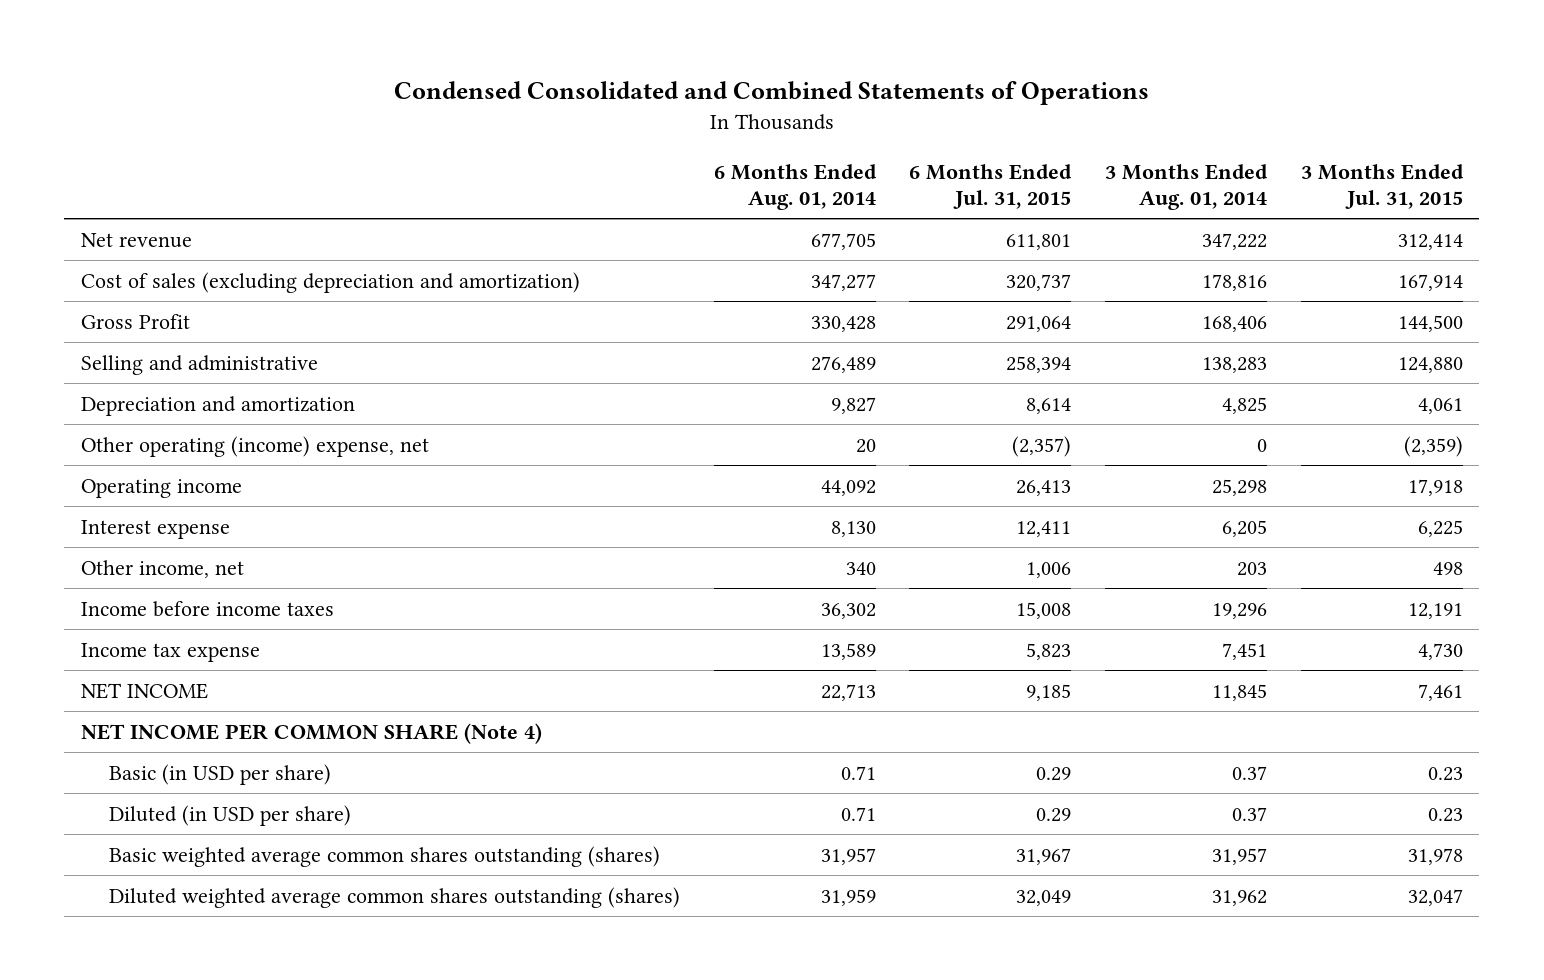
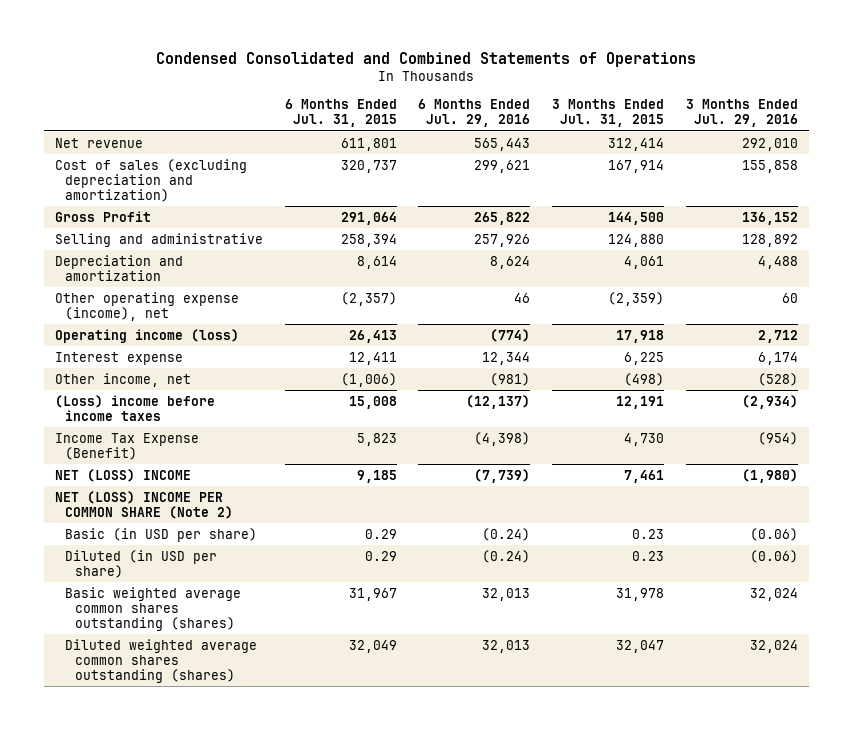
- | 6 Months Ended Aug. 01, 2014 | 6 Months Ended Jul. 31, 2015 | 3 Months Ended Aug. 01, 2014 | 3 Months Ended Jul. 31, 2015
+ | 6 Months Ended Jul. 31, 2015 | 6 Months Ended Jul. 29, 2016 | 3 Months Ended Jul. 31, 2015 | 3 Months Ended Jul. 29, 2016
- Other operating (income) expense, net | 20 | (2,357) | 0 | (2,359)
- Operating income | 44,092 | 26,413 | 25,298 | 17,918
+ Other operating expense (income), net | (2,357) | 46 | (2,359) | 60
+ Operating income (loss) | 26,413 | (774) | 17,918 | 2,712
- Other income, net | 340 | 1,006 | 203 | 498
- Income before income taxes | 36,302 | 15,008 | 19,296 | 12,191
- Income tax expense | 13,589 | 5,823 | 7,451 | 4,730
- NET INCOME | 22,713 | 9,185 | 11,845 | 7,461
- NET INCOME PER COMMON SHARE (Note 4)
+ Other income, net | (1,006) | (981) | (498) | (528)
+ (Loss) income before income taxes | 15,008 | (12,137) | 12,191 | (2,934)
+ Income Tax Expense (Benefit) | 5,823 | (4,398) | 4,730 | (954)
+ NET (LOSS) INCOME | 9,185 | (7,739) | 7,461 | (1,980)
+ NET (LOSS) INCOME PER COMMON SHARE (Note 2)

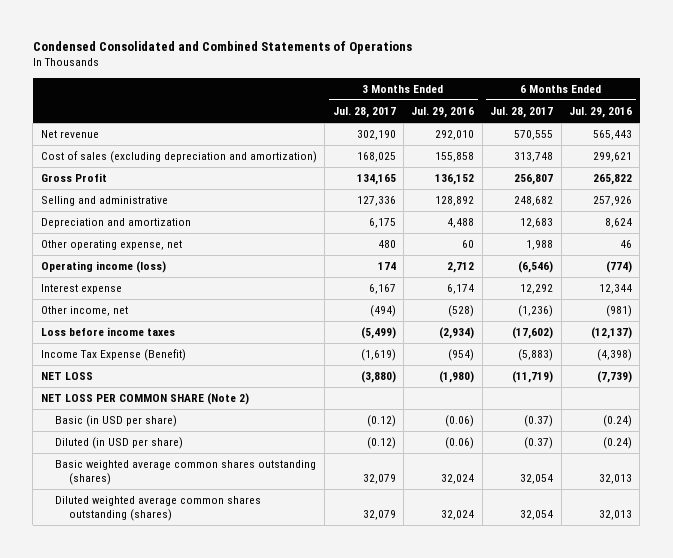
- | 6 Months Ended Jul. 31, 2015 | 6 Months Ended Jul. 29, 2016 | 3 Months Ended Jul. 31, 2015 | 3 Months Ended Jul. 29, 2016
+ | 3 Months Ended Jul. 28, 2017 | 3 Months Ended Jul. 29, 2016 | 6 Months Ended Jul. 28, 2017 | 6 Months Ended Jul. 29, 2016
- Other operating expense (income), net | (2,357) | 46 | (2,359) | 60
+ Other operating expense, net | 480 | 60 | 1,988 | 46
- (Loss) income before income taxes | 15,008 | (12,137) | 12,191 | (2,934)
+ Loss before income taxes | (5,499) | (2,934) | (17,602) | (12,137)
- NET (LOSS) INCOME | 9,185 | (7,739) | 7,461 | (1,980)
- NET (LOSS) INCOME PER COMMON SHARE (Note 2)
+ NET LOSS | (3,880) | (1,980) | (11,719) | (7,739)
+ NET LOSS PER COMMON SHARE (Note 2)

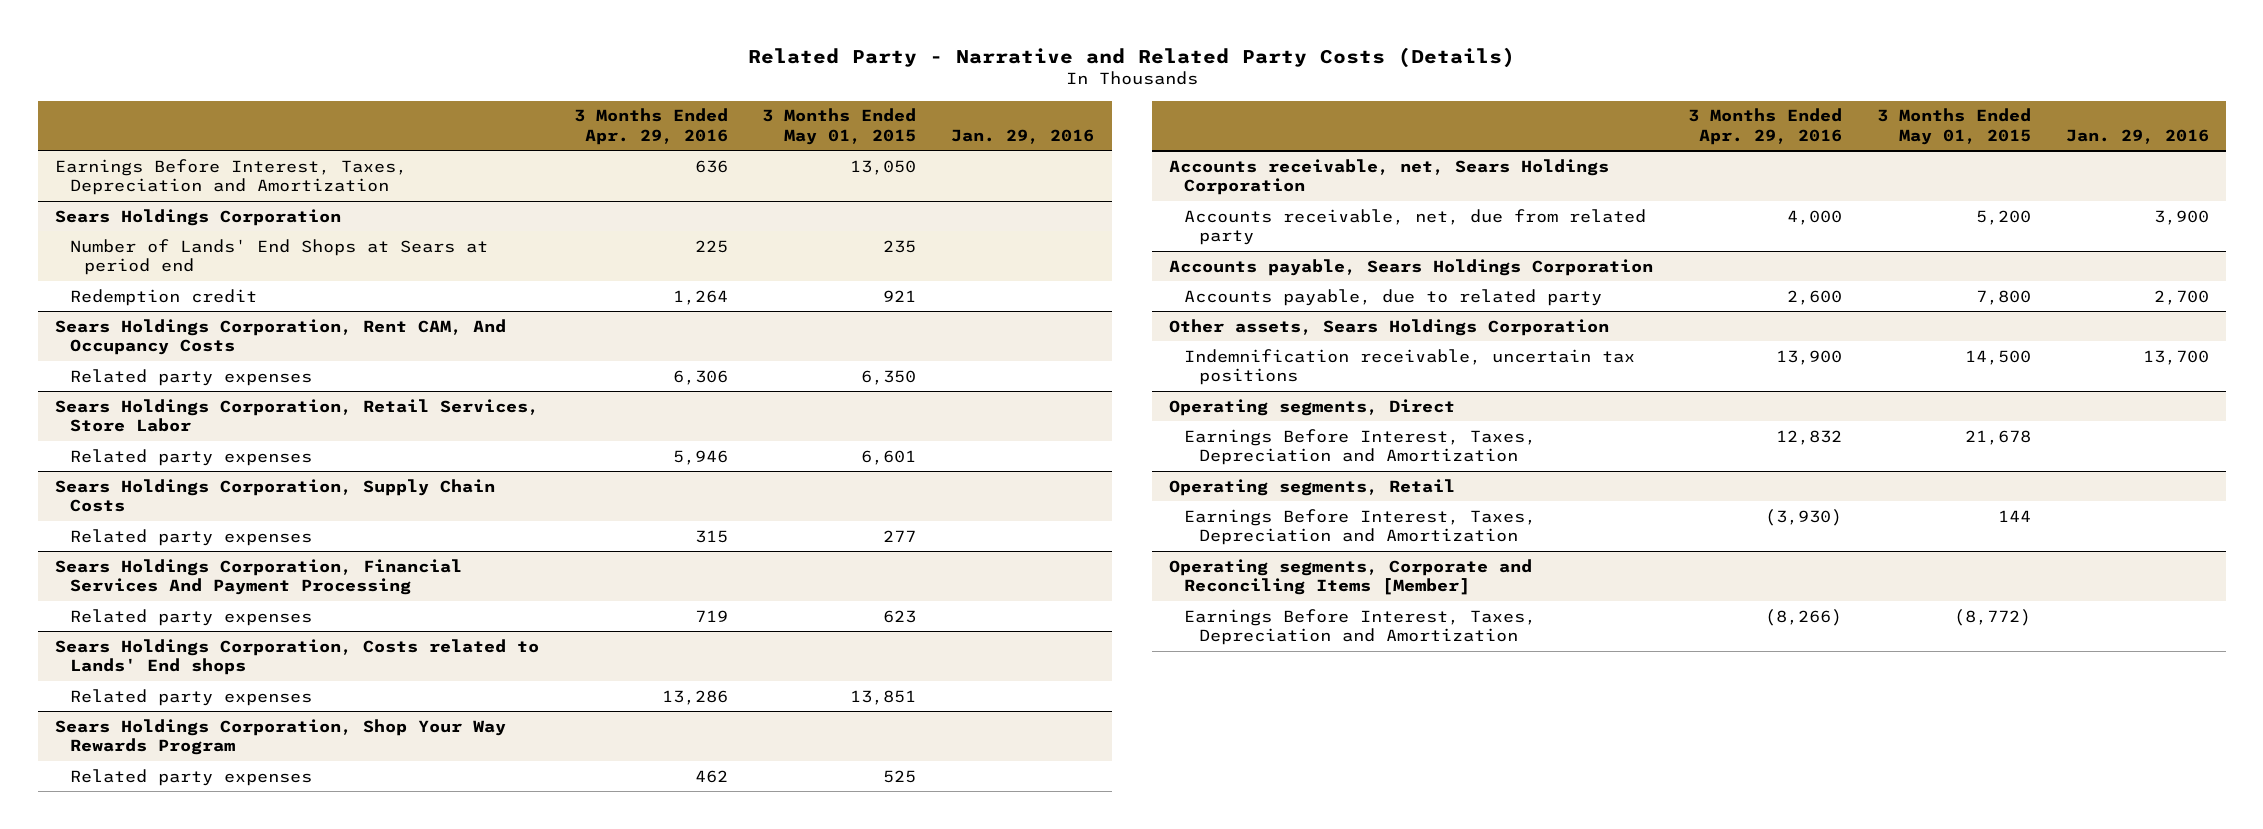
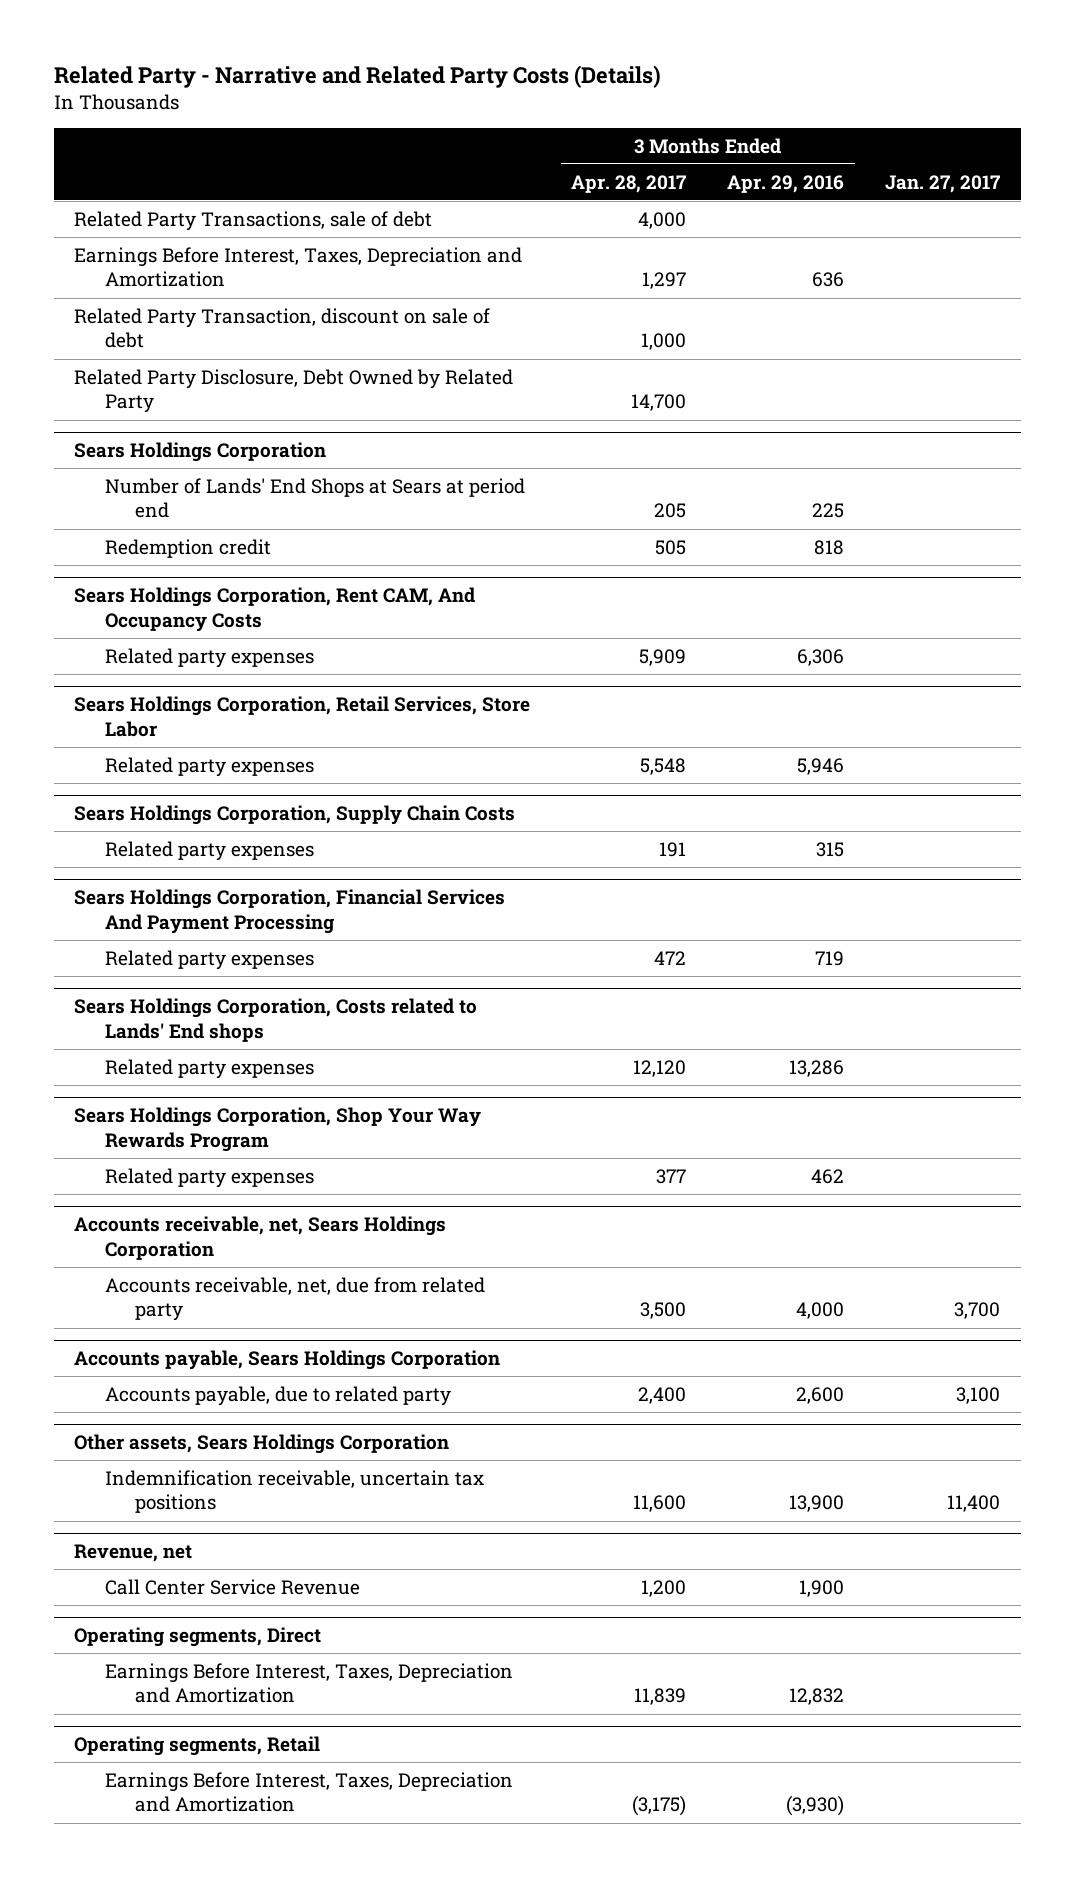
- | 3 Months Ended Apr. 29, 2016 | 3 Months Ended May 01, 2015 | Jan. 29, 2016
+ | 3 Months Ended Apr. 28, 2017 | 3 Months Ended Apr. 29, 2016 | Jan. 27, 2017
+ Related Party Transactions, sale of debt | 4,000 | |
+ Related Party Transaction, discount on sale of debt | 1,000 | |
+ Related Party Disclosure, Debt Owned by Related Party | 14,700 | |
@ Sears Holdings Corporation
- Redemption credit | 1,264 | 921 |
+ Redemption credit | 505 | 818 |
+ Revenue, net
+ Call Center Service Revenue | 1,200 | 1,900 |
- Operating segments, Corporate and Reconciling Items [Member]
- Earnings Before Interest, Taxes, Depreciation and Amortization | (8,266) | (8,772) |

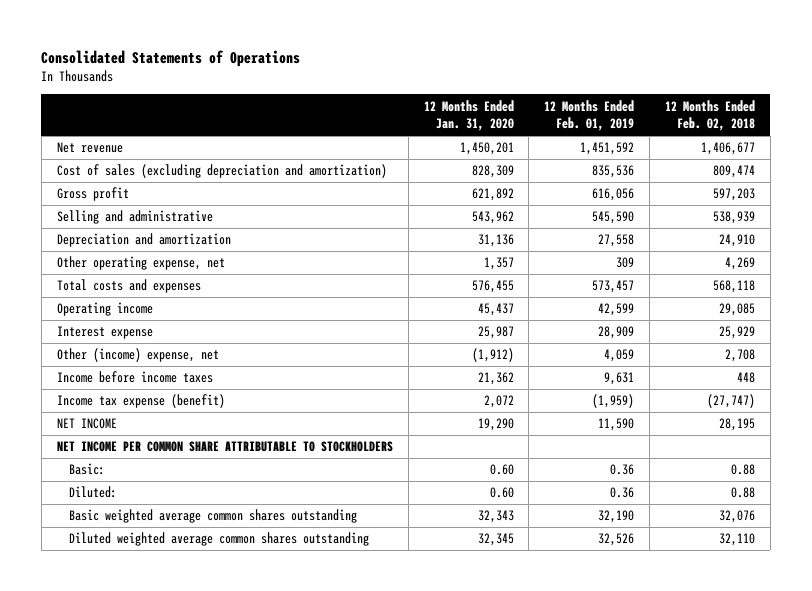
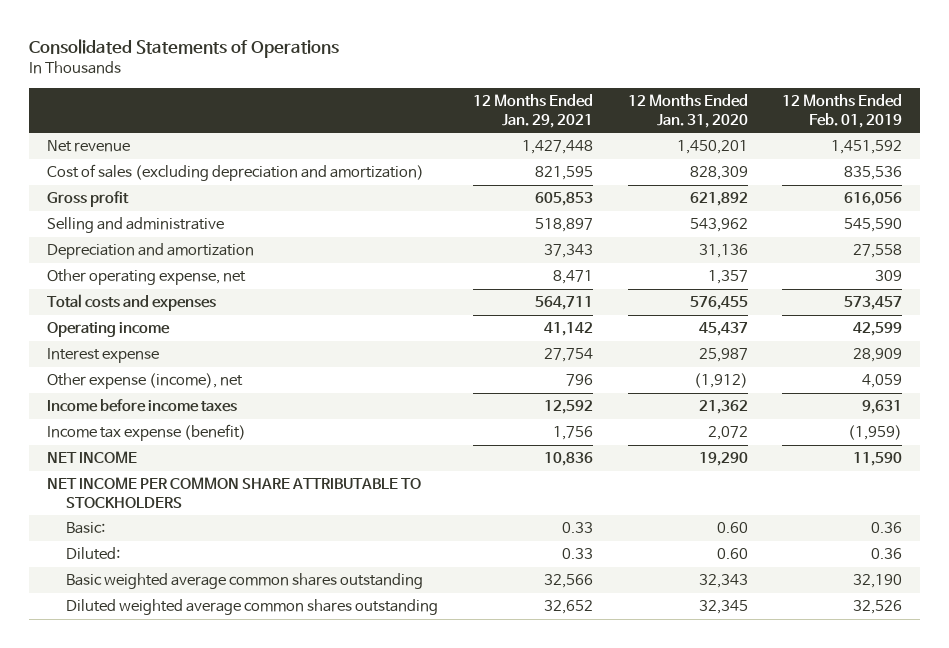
- | 12 Months Ended Jan. 31, 2020 | 12 Months Ended Feb. 01, 2019 | 12 Months Ended Feb. 02, 2018
+ | 12 Months Ended Jan. 29, 2021 | 12 Months Ended Jan. 31, 2020 | 12 Months Ended Feb. 01, 2019
- Other (income) expense, net | (1,912) | 4,059 | 2,708
+ Other expense (income), net | 796 | (1,912) | 4,059

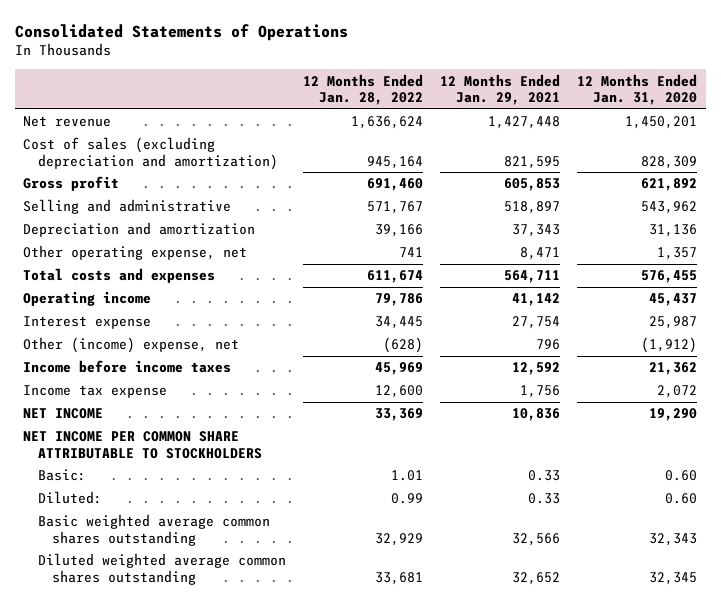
- | 12 Months Ended Jan. 29, 2021 | 12 Months Ended Jan. 31, 2020 | 12 Months Ended Feb. 01, 2019
+ | 12 Months Ended Jan. 28, 2022 | 12 Months Ended Jan. 29, 2021 | 12 Months Ended Jan. 31, 2020
- Other expense (income), net | 796 | (1,912) | 4,059
+ Other (income) expense, net | (628) | 796 | (1,912)
- Income tax expense (benefit) | 1,756 | 2,072 | (1,959)
+ Income tax expense | 12,600 | 1,756 | 2,072

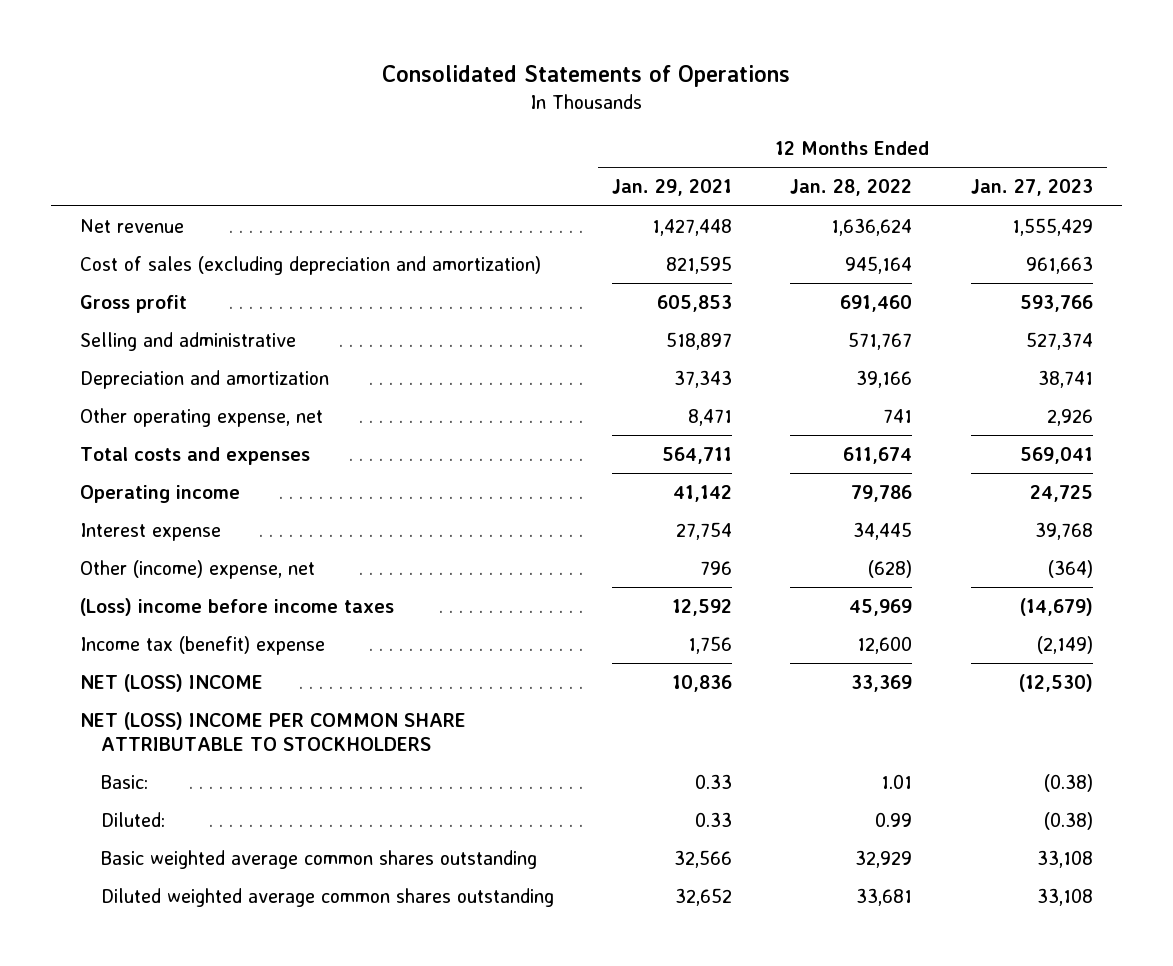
- | 12 Months Ended Jan. 28, 2022 | 12 Months Ended Jan. 29, 2021 | 12 Months Ended Jan. 31, 2020
+ | 12 Months Ended Jan. 29, 2021 | 12 Months Ended Jan. 28, 2022 | 12 Months Ended Jan. 27, 2023
- Income before income taxes | 45,969 | 12,592 | 21,362
- Income tax expense | 12,600 | 1,756 | 2,072
- NET INCOME | 33,369 | 10,836 | 19,290
- NET INCOME PER COMMON SHARE ATTRIBUTABLE TO STOCKHOLDERS
+ (Loss) income before income taxes | 12,592 | 45,969 | (14,679)
+ Income tax (benefit) expense | 1,756 | 12,600 | (2,149)
+ NET (LOSS) INCOME | 10,836 | 33,369 | (12,530)
+ NET (LOSS) INCOME PER COMMON SHARE ATTRIBUTABLE TO STOCKHOLDERS

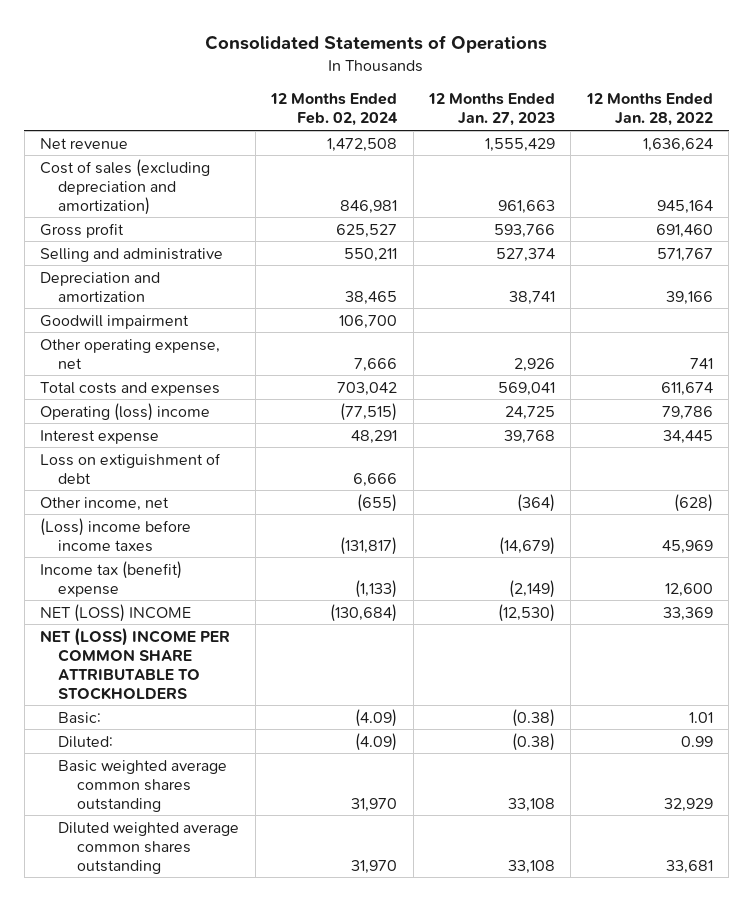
- | 12 Months Ended Jan. 29, 2021 | 12 Months Ended Jan. 28, 2022 | 12 Months Ended Jan. 27, 2023
+ | 12 Months Ended Feb. 02, 2024 | 12 Months Ended Jan. 27, 2023 | 12 Months Ended Jan. 28, 2022
+ Goodwill impairment | 106,700 | |
- Operating income | 41,142 | 79,786 | 24,725
+ Operating (loss) income | (77,515) | 24,725 | 79,786
- Other (income) expense, net | 796 | (628) | (364)
+ Loss on extiguishment of debt | 6,666 | |
+ Other income, net | (655) | (364) | (628)

